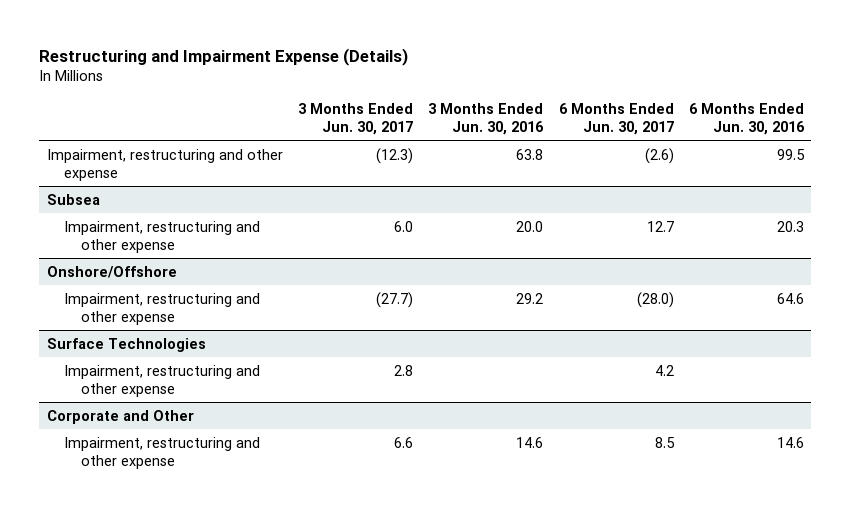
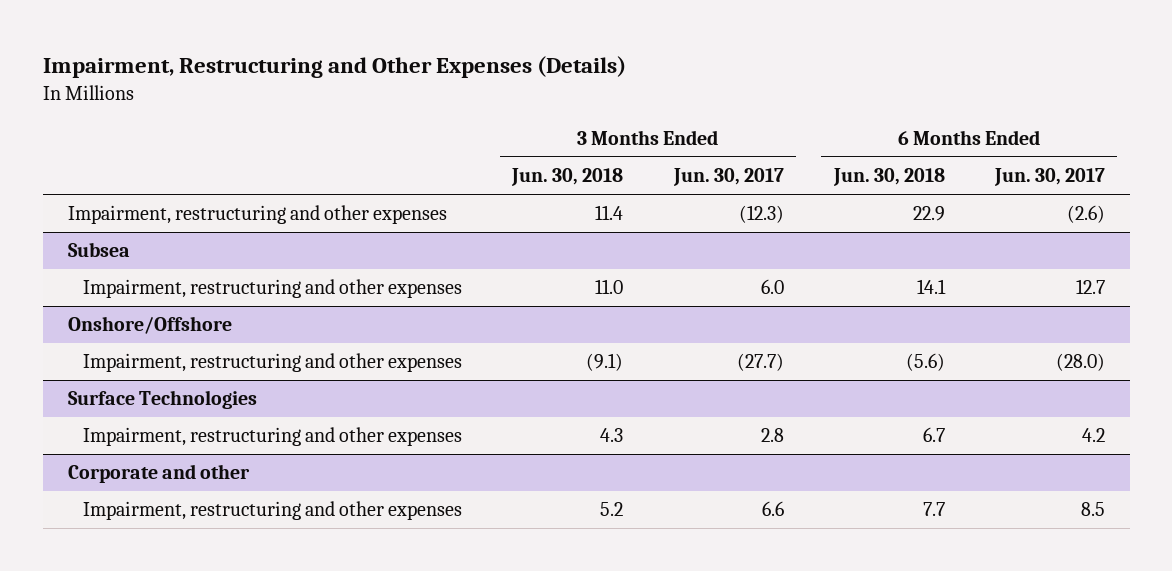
- Restructuring and Impairment Expense (Details)
+ Impairment, Restructuring and Other Expenses (Details)
- | 3 Months Ended Jun. 30, 2017 | 3 Months Ended Jun. 30, 2016 | 6 Months Ended Jun. 30, 2017 | 6 Months Ended Jun. 30, 2016
+ | 3 Months Ended Jun. 30, 2018 | 3 Months Ended Jun. 30, 2017 | 6 Months Ended Jun. 30, 2018 | 6 Months Ended Jun. 30, 2017
- Impairment, restructuring and other expense | (12.3) | 63.8 | (2.6) | 99.5
+ Impairment, restructuring and other expenses | 11.4 | (12.3) | 22.9 | (2.6)
@ Subsea
- Impairment, restructuring and other expense | 6.0 | 20.0 | 12.7 | 20.3
+ Impairment, restructuring and other expenses | 11.0 | 6.0 | 14.1 | 12.7
@ Onshore/Offshore
- Impairment, restructuring and other expense | (27.7) | 29.2 | (28.0) | 64.6
+ Impairment, restructuring and other expenses | (9.1) | (27.7) | (5.6) | (28.0)
@ Surface Technologies
- Impairment, restructuring and other expense | 2.8 | | 4.2 |
- Corporate and Other
- Impairment, restructuring and other expense | 6.6 | 14.6 | 8.5 | 14.6
@ Surface Technologies
+ Impairment, restructuring and other expenses | 4.3 | 2.8 | 6.7 | 4.2
+ Corporate and other
+ Impairment, restructuring and other expenses | 5.2 | 6.6 | 7.7 | 8.5

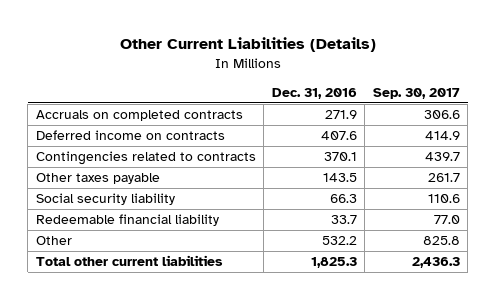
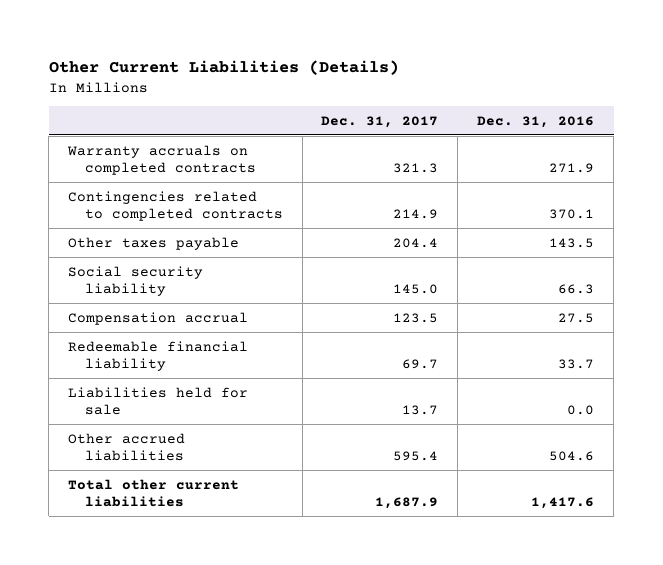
- | Dec. 31, 2016 | Sep. 30, 2017
+ | Dec. 31, 2017 | Dec. 31, 2016
- Accruals on completed contracts | 271.9 | 306.6
- Deferred income on contracts | 407.6 | 414.9
- Contingencies related to contracts | 370.1 | 439.7
+ Warranty accruals on completed contracts | 321.3 | 271.9
+ Contingencies related to completed contracts | 214.9 | 370.1
+ Compensation accrual | 123.5 | 27.5
- Other | 532.2 | 825.8
- Total other current liabilities | 1,825.3 | 2,436.3
+ Liabilities held for sale | 13.7 | 0.0
+ Other accrued liabilities | 595.4 | 504.6
+ Total other current liabilities | 1,687.9 | 1,417.6

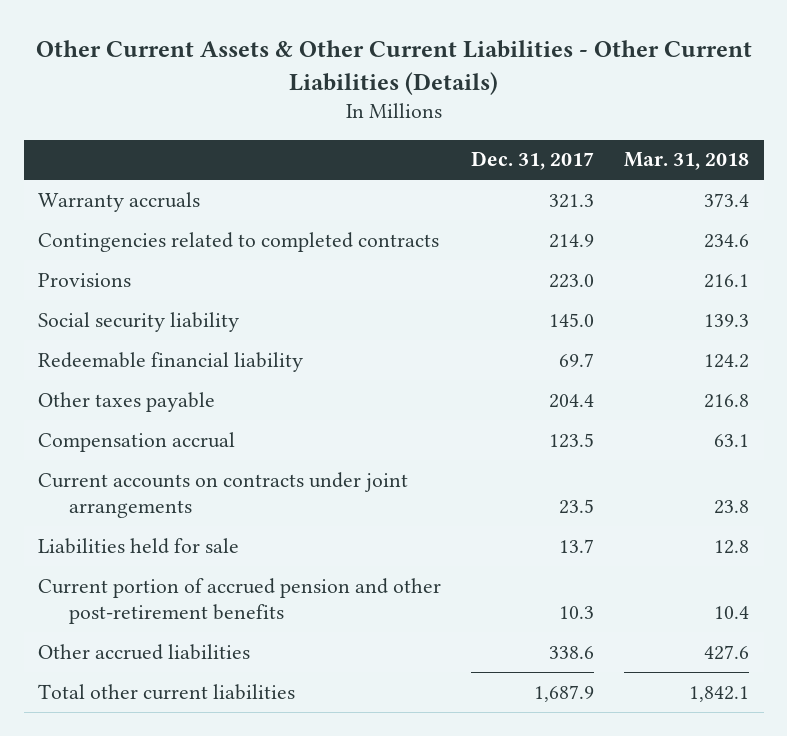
- Other Current Liabilities (Details)
+ Other Current Assets & Other Current Liabilities - Other Current Liabilities (Details)
- | Dec. 31, 2017 | Dec. 31, 2016
+ | Dec. 31, 2017 | Mar. 31, 2018
- Warranty accruals on completed contracts | 321.3 | 271.9
+ Warranty accruals | 321.3 | 373.4
+ Provisions | 223.0 | 216.1
moved down: Other taxes payable | 204.4 | 216.8
moved down: Compensation accrual | 123.5 | 63.1
+ Current accounts on contracts under joint arrangements | 23.5 | 23.8
- Other accrued liabilities | 595.4 | 504.6
+ Current portion of accrued pension and other post-retirement benefits | 10.3 | 10.4
+ Other accrued liabilities | 338.6 | 427.6

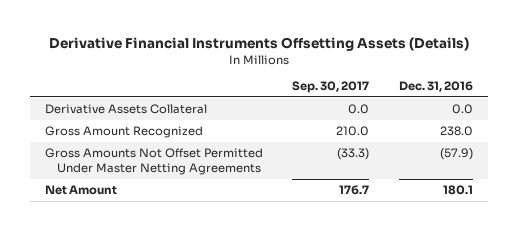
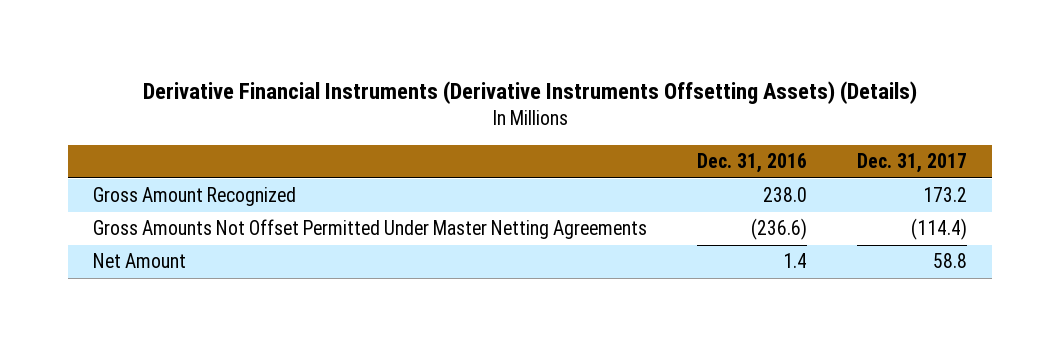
- Derivative Financial Instruments Offsetting Assets (Details)
+ Derivative Financial Instruments (Derivative Instruments Offsetting Assets) (Details)
- | Sep. 30, 2017 | Dec. 31, 2016
+ | Dec. 31, 2016 | Dec. 31, 2017
- Derivative Assets Collateral | 0.0 | 0.0
- Gross Amounts Not Offset Permitted Under Master Netting Agreements | (33.3) | (57.9)
- Net Amount | 176.7 | 180.1
+ Gross Amounts Not Offset Permitted Under Master Netting Agreements | (236.6) | (114.4)
+ Net Amount | 1.4 | 58.8

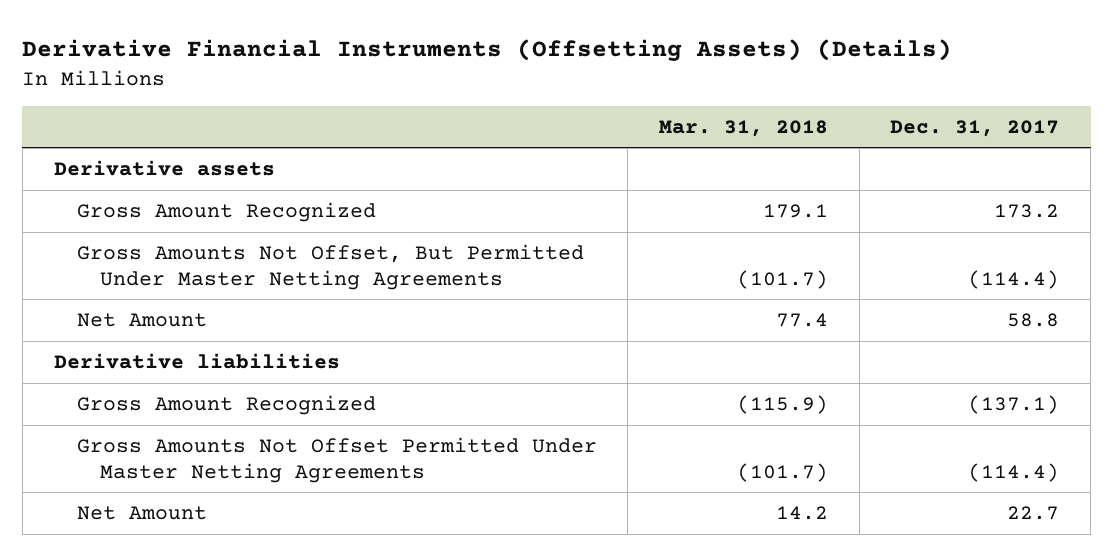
- Derivative Financial Instruments (Derivative Instruments Offsetting Assets) (Details)
+ Derivative Financial Instruments (Offsetting Assets) (Details)
- | Dec. 31, 2016 | Dec. 31, 2017
+ | Mar. 31, 2018 | Dec. 31, 2017
+ Derivative assets
+ Gross Amounts Not Offset, But Permitted Under Master Netting Agreements | (101.7) | (114.4)
+ Derivative liabilities
+ Gross Amount Recognized | (115.9) | (137.1)
moved down: Gross Amounts Not Offset Permitted Under Master Netting Agreements | (101.7) | (114.4)
+ Net Amount | 14.2 | 22.7

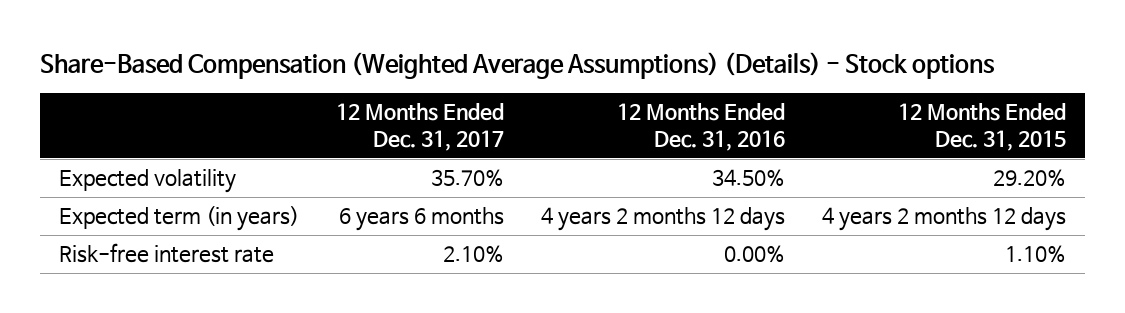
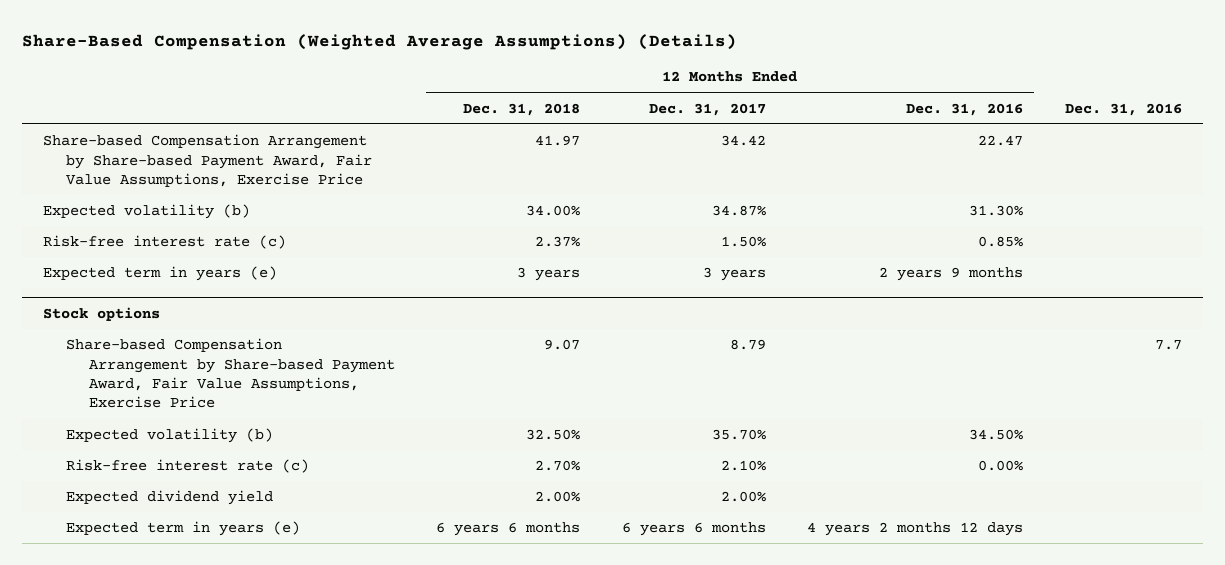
- Share-Based Compensation (Weighted Average Assumptions) (Details) - Stock options
+ Share-Based Compensation (Weighted Average Assumptions) (Details)
- | 12 Months Ended Dec. 31, 2017 | 12 Months Ended Dec. 31, 2016 | 12 Months Ended Dec. 31, 2015
+ | 12 Months Ended Dec. 31, 2018 | 12 Months Ended Dec. 31, 2017 | 12 Months Ended Dec. 31, 2016 | Dec. 31, 2016
- Expected volatility | 35.70% | 34.50% | 29.20%
- Expected term (in years) | 6 years 6 months | 4 years 2 months 12 days | 4 years 2 months 12 days
- Risk-free interest rate | 2.10% | 0.00% | 1.10%
+ Share-based Compensation Arrangement by Share-based Payment Award, Fair Value Assumptions, Exercise Price | 41.97 | 34.42 | 22.47 |
+ Expected volatility (b) | 34.00% | 34.87% | 31.30% |
+ Risk-free interest rate (c) | 2.37% | 1.50% | 0.85% |
+ Expected term in years (e) | 3 years | 3 years | 2 years 9 months |
+ Stock options
+ Share-based Compensation Arrangement by Share-based Payment Award, Fair Value Assumptions, Exercise Price | 9.07 | 8.79 | | 7.7
+ Expected volatility (b) | 32.50% | 35.70% | 34.50% |
+ Risk-free interest rate (c) | 2.70% | 2.10% | 0.00% |
+ Expected dividend yield | 2.00% | 2.00% | |
+ Expected term in years (e) | 6 years 6 months | 6 years 6 months | 4 years 2 months 12 days |

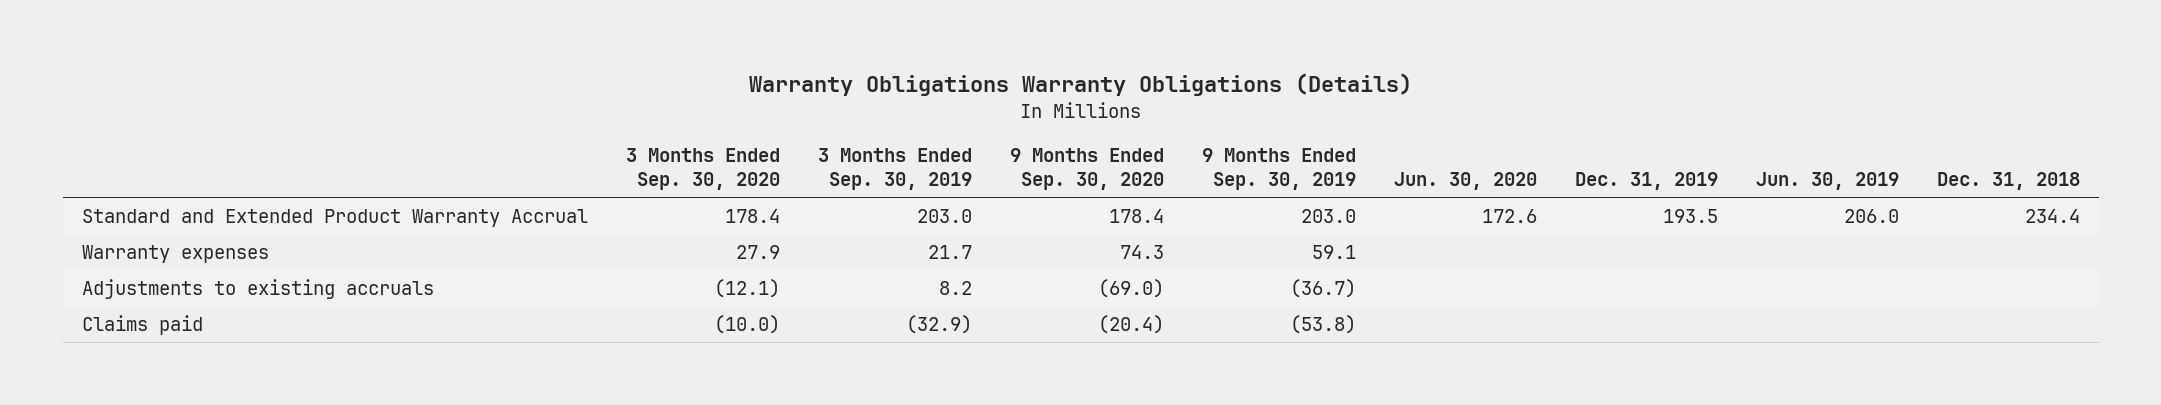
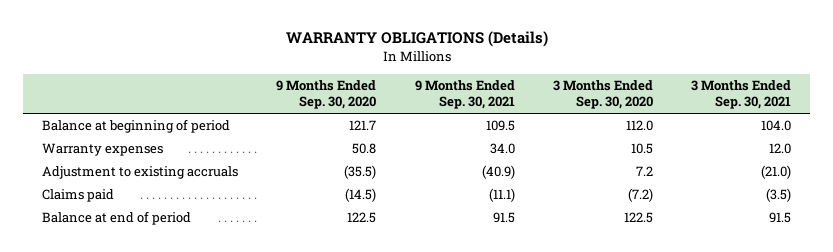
- Warranty Obligations Warranty Obligations (Details)
+ WARRANTY OBLIGATIONS (Details)
- | 3 Months Ended Sep. 30, 2020 | 3 Months Ended Sep. 30, 2019 | 9 Months Ended Sep. 30, 2020 | 9 Months Ended Sep. 30, 2019 | Jun. 30, 2020 | Dec. 31, 2019 | Jun. 30, 2019 | Dec. 31, 2018
+ | 9 Months Ended Sep. 30, 2020 | 9 Months Ended Sep. 30, 2021 | 3 Months Ended Sep. 30, 2020 | 3 Months Ended Sep. 30, 2021
- Standard and Extended Product Warranty Accrual | 178.4 | 203.0 | 178.4 | 203.0 | 172.6 | 193.5 | 206.0 | 234.4
- Warranty expenses | 27.9 | 21.7 | 74.3 | 59.1 | | | |
- Adjustments to existing accruals | (12.1) | 8.2 | (69.0) | (36.7) | | | |
- Claims paid | (10.0) | (32.9) | (20.4) | (53.8) | | | |
+ Balance at beginning of period | 121.7 | 109.5 | 112.0 | 104.0
+ Warranty expenses | 50.8 | 34.0 | 10.5 | 12.0
+ Adjustment to existing accruals | (35.5) | (40.9) | 7.2 | (21.0)
+ Claims paid | (14.5) | (11.1) | (7.2) | (3.5)
+ Balance at end of period | 122.5 | 91.5 | 122.5 | 91.5

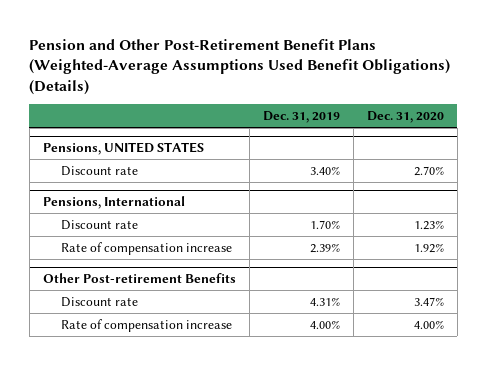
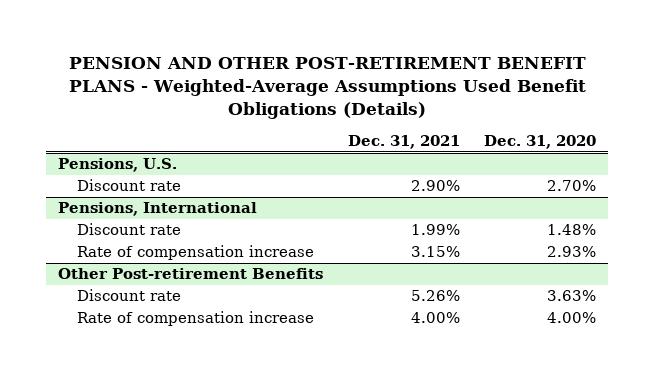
- Pension and Other Post-Retirement Benefit Plans (Weighted-Average Assumptions Used Benefit Obligations) (Details)
+ PENSION AND OTHER POST-RETIREMENT BENEFIT PLANS - Weighted-Average Assumptions Used Benefit Obligations (Details)
- | Dec. 31, 2019 | Dec. 31, 2020
+ | Dec. 31, 2021 | Dec. 31, 2020
- Pensions, UNITED STATES
+ Pensions, U.S.
@ Pensions, International
- Discount rate | 1.70% | 1.23%
- Rate of compensation increase | 2.39% | 1.92%
+ Discount rate | 1.99% | 1.48%
+ Rate of compensation increase | 3.15% | 2.93%
@ Other Post-retirement Benefits
- Discount rate | 4.31% | 3.47%
+ Discount rate | 5.26% | 3.63%

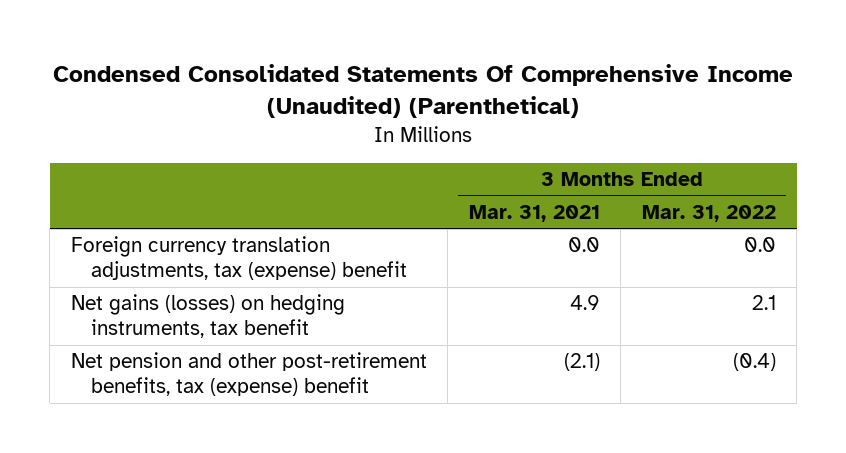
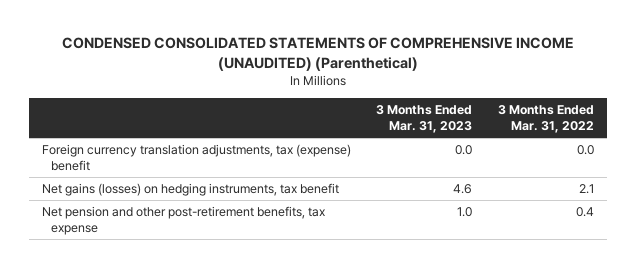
- Condensed Consolidated Statements Of Comprehensive Income (Unaudited) (Parenthetical)
+ CONDENSED CONSOLIDATED STATEMENTS OF COMPREHENSIVE INCOME (UNAUDITED) (Parenthetical)
- | 3 Months Ended Mar. 31, 2021 | 3 Months Ended Mar. 31, 2022
+ | 3 Months Ended Mar. 31, 2023 | 3 Months Ended Mar. 31, 2022
- Net pension and other post-retirement benefits, tax (expense) benefit | (2.1) | (0.4)
+ Net pension and other post-retirement benefits, tax expense | 1.0 | 0.4

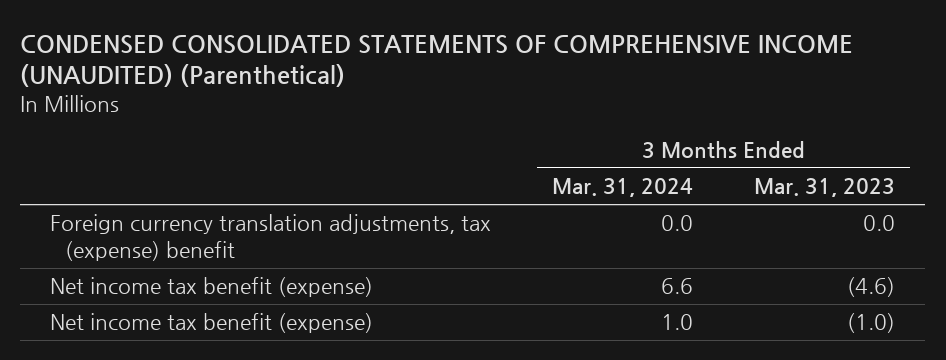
- | 3 Months Ended Mar. 31, 2023 | 3 Months Ended Mar. 31, 2022
+ | 3 Months Ended Mar. 31, 2024 | 3 Months Ended Mar. 31, 2023
- Net gains (losses) on hedging instruments, tax benefit | 4.6 | 2.1
- Net pension and other post-retirement benefits, tax expense | 1.0 | 0.4
+ Net income tax benefit (expense) | 6.6 | (4.6)
+ Net income tax benefit (expense) | 1.0 | (1.0)

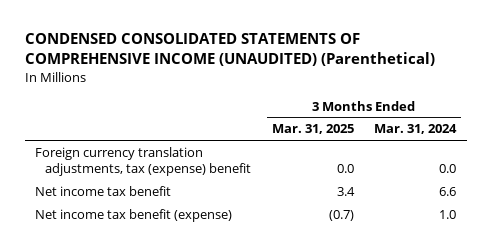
- | 3 Months Ended Mar. 31, 2024 | 3 Months Ended Mar. 31, 2023
+ | 3 Months Ended Mar. 31, 2025 | 3 Months Ended Mar. 31, 2024
- Net income tax benefit (expense) | 6.6 | (4.6)
+ Net income tax benefit | 3.4 | 6.6

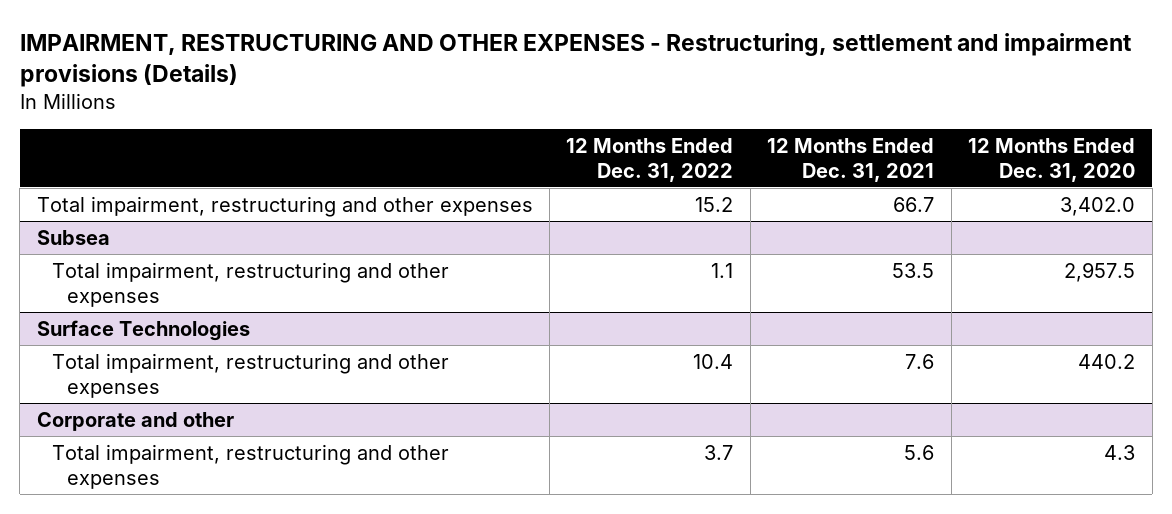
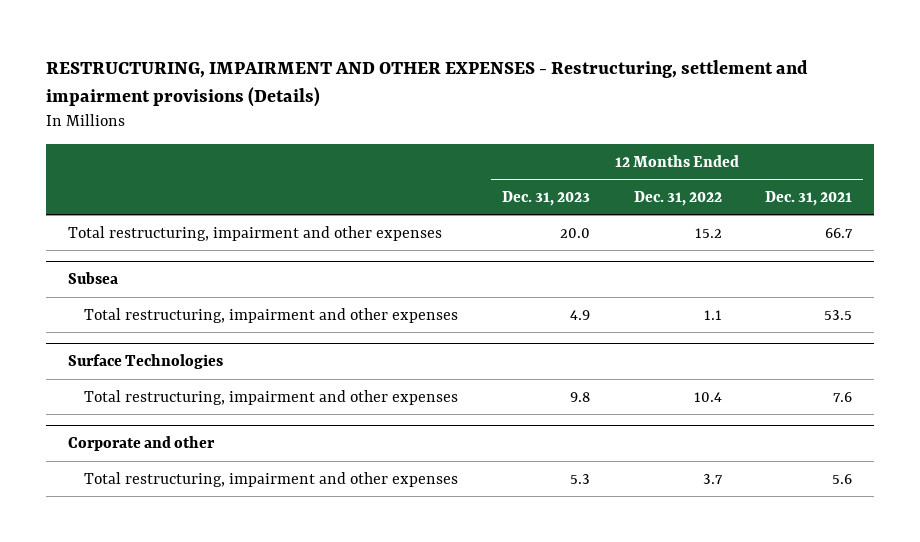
- IMPAIRMENT, RESTRUCTURING AND OTHER EXPENSES - Restructuring, settlement and impairment provisions (Details)
+ RESTRUCTURING, IMPAIRMENT AND OTHER EXPENSES - Restructuring, settlement and impairment provisions (Details)
- | 12 Months Ended Dec. 31, 2022 | 12 Months Ended Dec. 31, 2021 | 12 Months Ended Dec. 31, 2020
+ | 12 Months Ended Dec. 31, 2023 | 12 Months Ended Dec. 31, 2022 | 12 Months Ended Dec. 31, 2021
- Total impairment, restructuring and other expenses | 15.2 | 66.7 | 3,402.0
+ Total restructuring, impairment and other expenses | 20.0 | 15.2 | 66.7
@ Subsea
- Total impairment, restructuring and other expenses | 1.1 | 53.5 | 2,957.5
+ Total restructuring, impairment and other expenses | 4.9 | 1.1 | 53.5
@ Surface Technologies
- Total impairment, restructuring and other expenses | 10.4 | 7.6 | 440.2
+ Total restructuring, impairment and other expenses | 9.8 | 10.4 | 7.6
@ Corporate and other
- Total impairment, restructuring and other expenses | 3.7 | 5.6 | 4.3
+ Total restructuring, impairment and other expenses | 5.3 | 3.7 | 5.6

